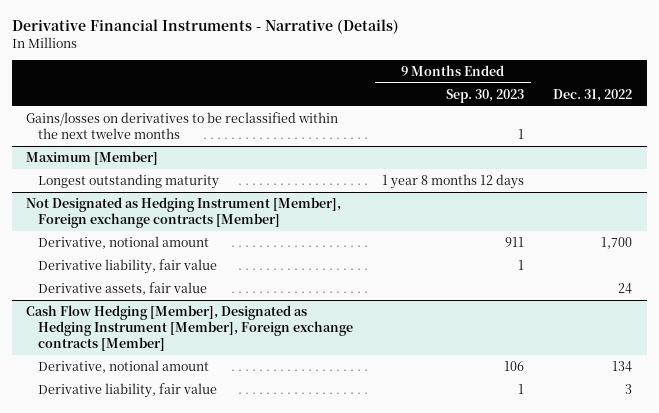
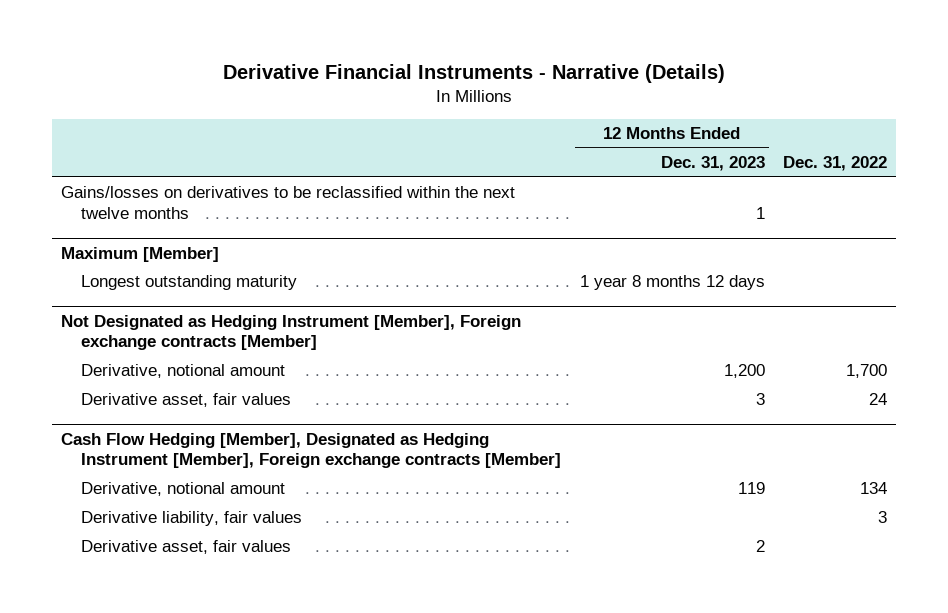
- | 9 Months Ended Sep. 30, 2023 | Dec. 31, 2022
+ | 12 Months Ended Dec. 31, 2023 | Dec. 31, 2022
@ Not Designated as Hedging Instrument [Member], Foreign exchange contracts [Member]
- Derivative liability, fair value | 1 |
- Derivative assets, fair value | | 24
+ Derivative asset, fair values | 3 | 24
@ Cash Flow Hedging [Member], Designated as Hedging Instrument [Member], Foreign exchange contracts [Member]
- Derivative liability, fair value | 1 | 3
+ Derivative liability, fair values | | 3
+ Derivative asset, fair values | 2 |

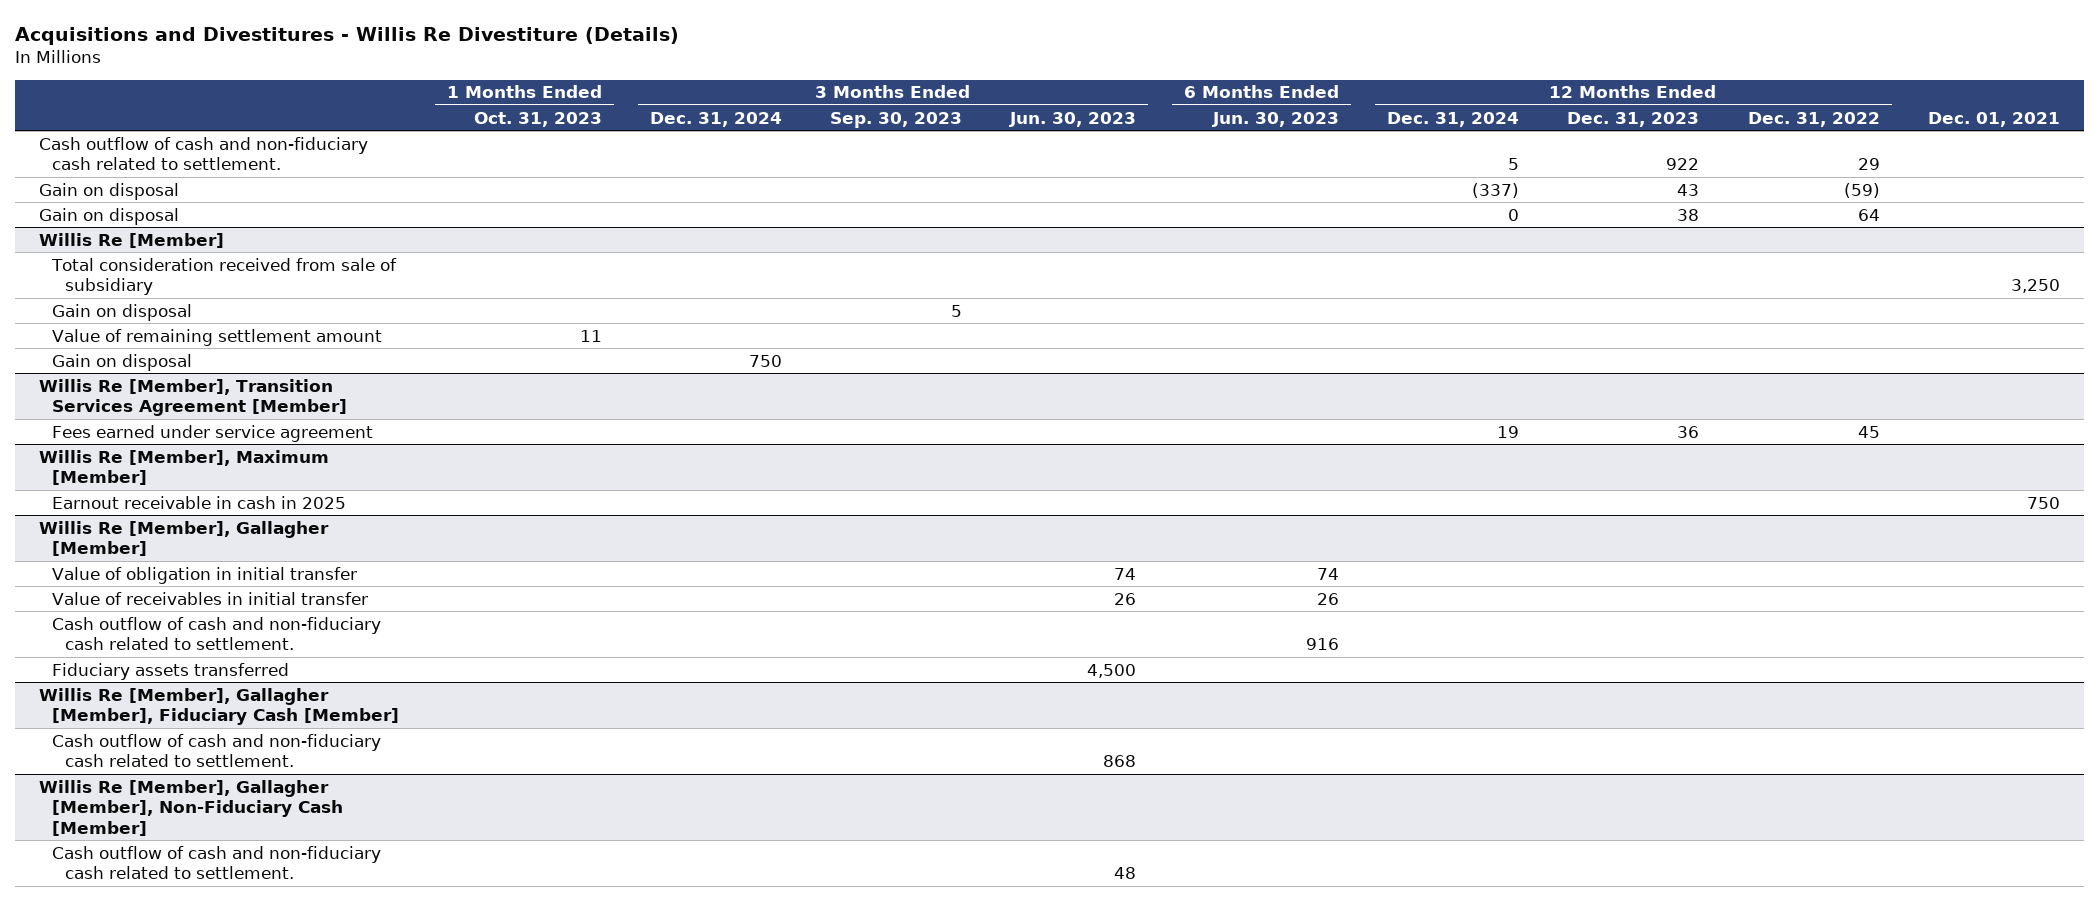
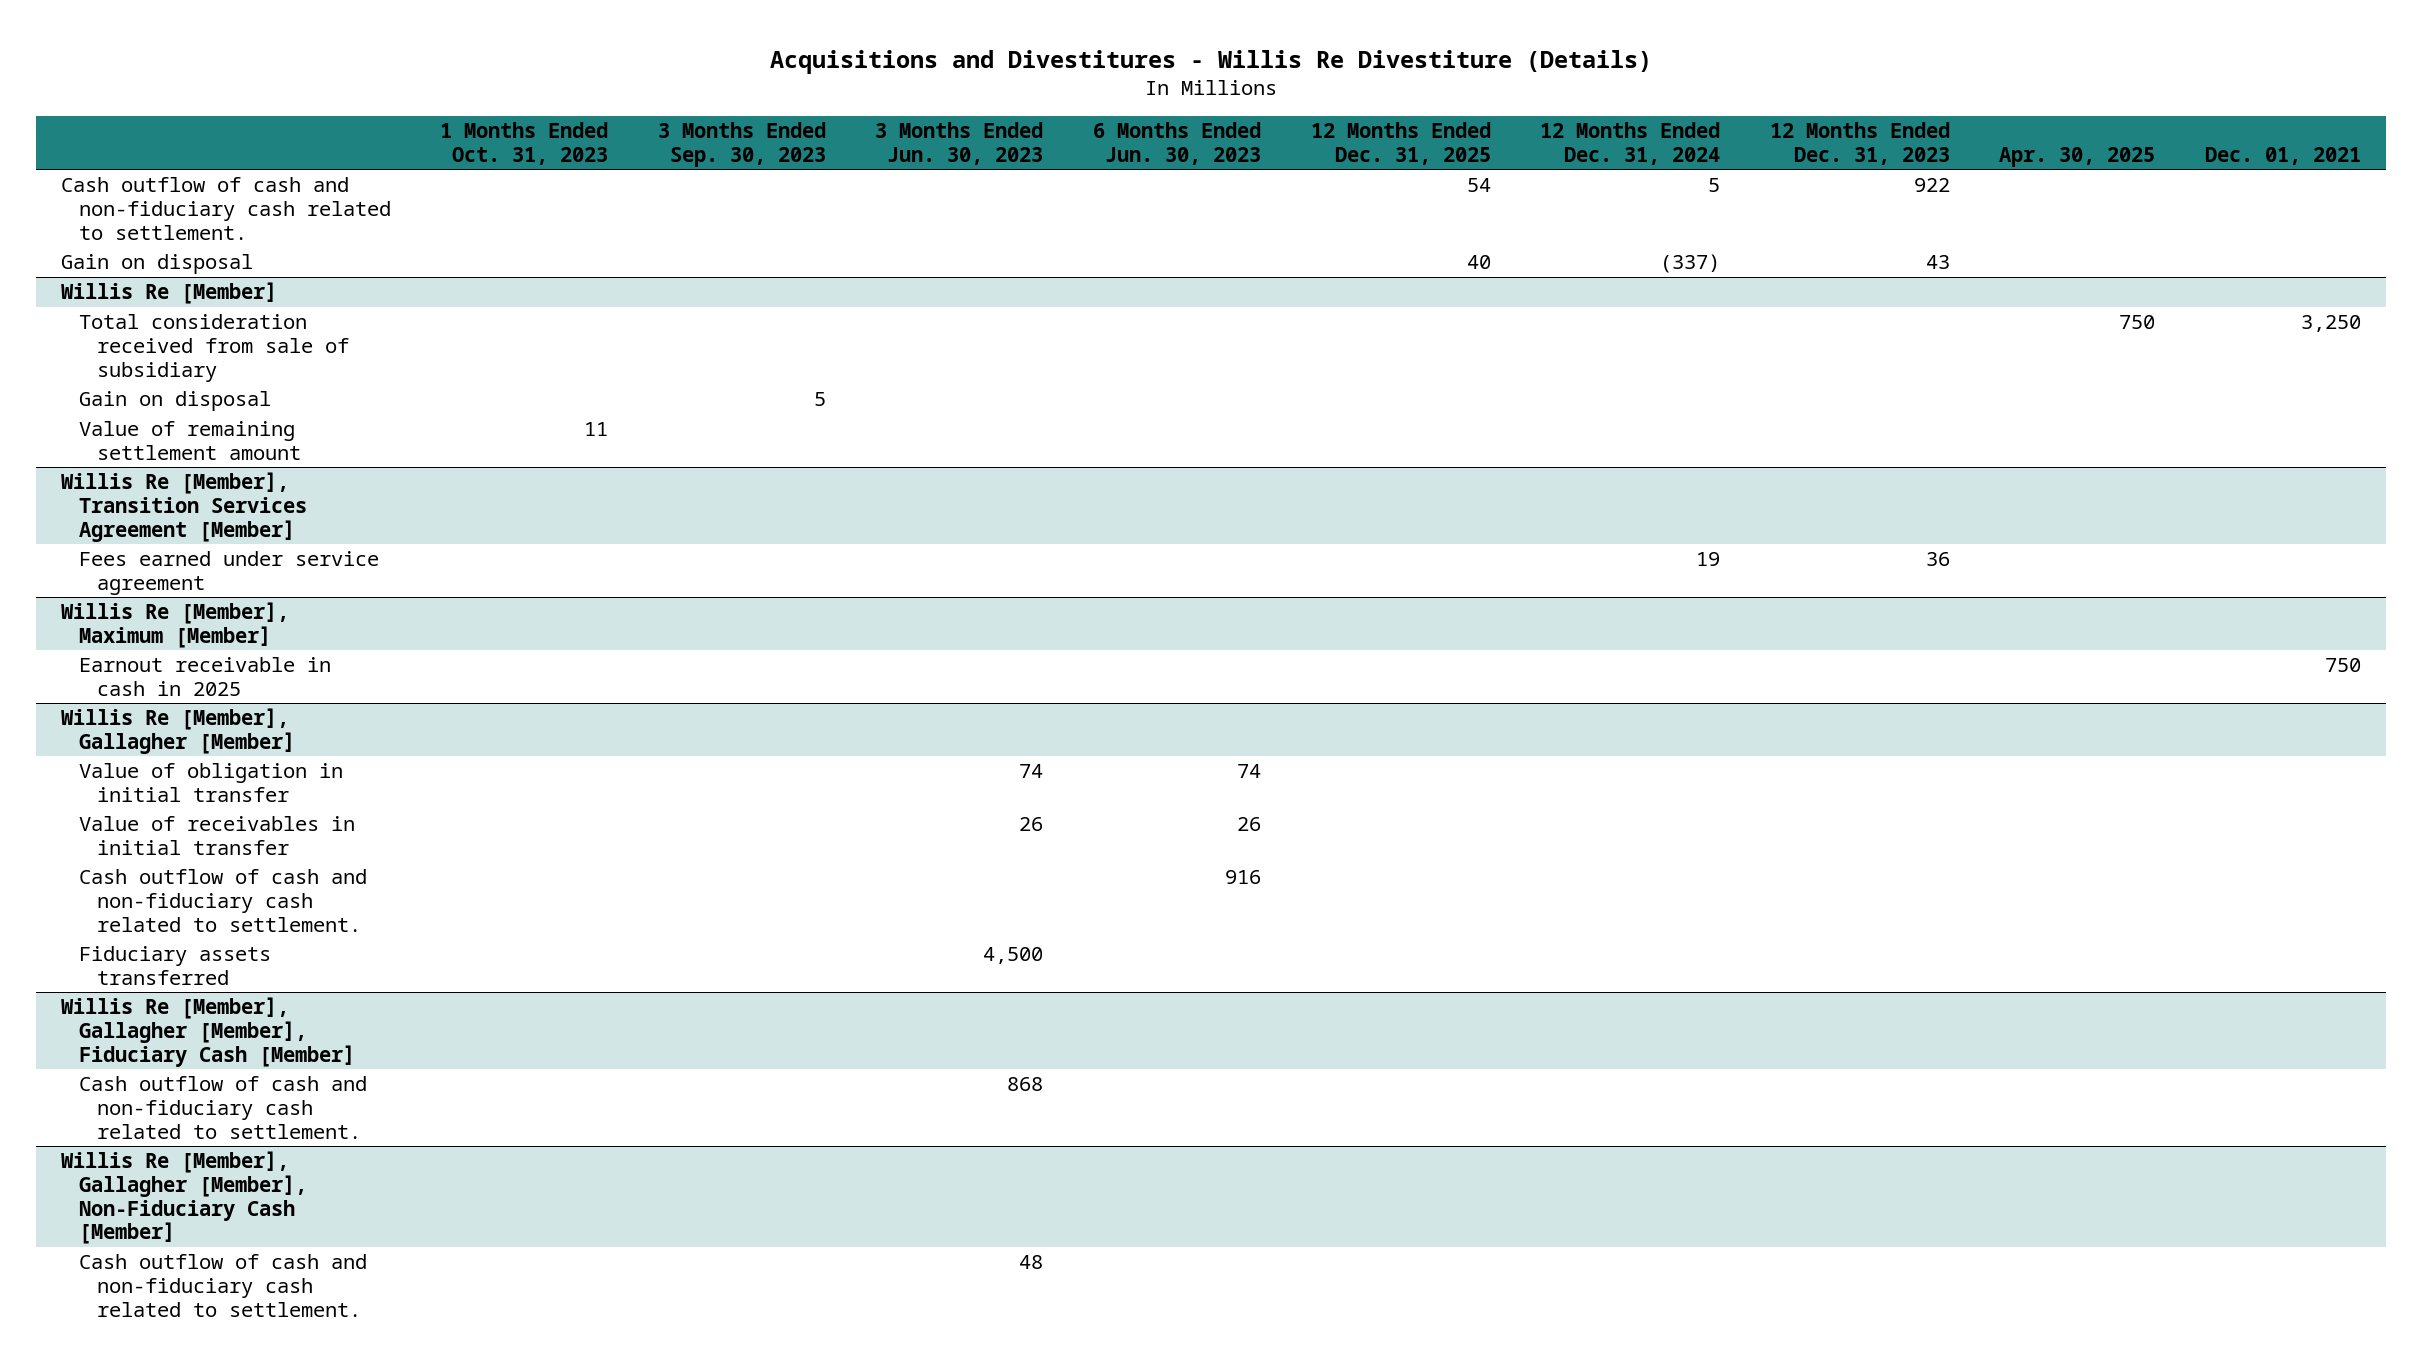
- | 1 Months Ended Oct. 31, 2023 | 3 Months Ended Dec. 31, 2024 | 3 Months Ended Sep. 30, 2023 | 3 Months Ended Jun. 30, 2023 | 6 Months Ended Jun. 30, 2023 | 12 Months Ended Dec. 31, 2024 | 12 Months Ended Dec. 31, 2023 | 12 Months Ended Dec. 31, 2022 | Dec. 01, 2021
+ | 1 Months Ended Oct. 31, 2023 | 3 Months Ended Sep. 30, 2023 | 3 Months Ended Jun. 30, 2023 | 6 Months Ended Jun. 30, 2023 | 12 Months Ended Dec. 31, 2025 | 12 Months Ended Dec. 31, 2024 | 12 Months Ended Dec. 31, 2023 | Apr. 30, 2025 | Dec. 01, 2021
- Gain on disposal | | | | | | 0 | 38 | 64 |
@ Willis Re [Member]
- Gain on disposal | | 750 | | | | | | |

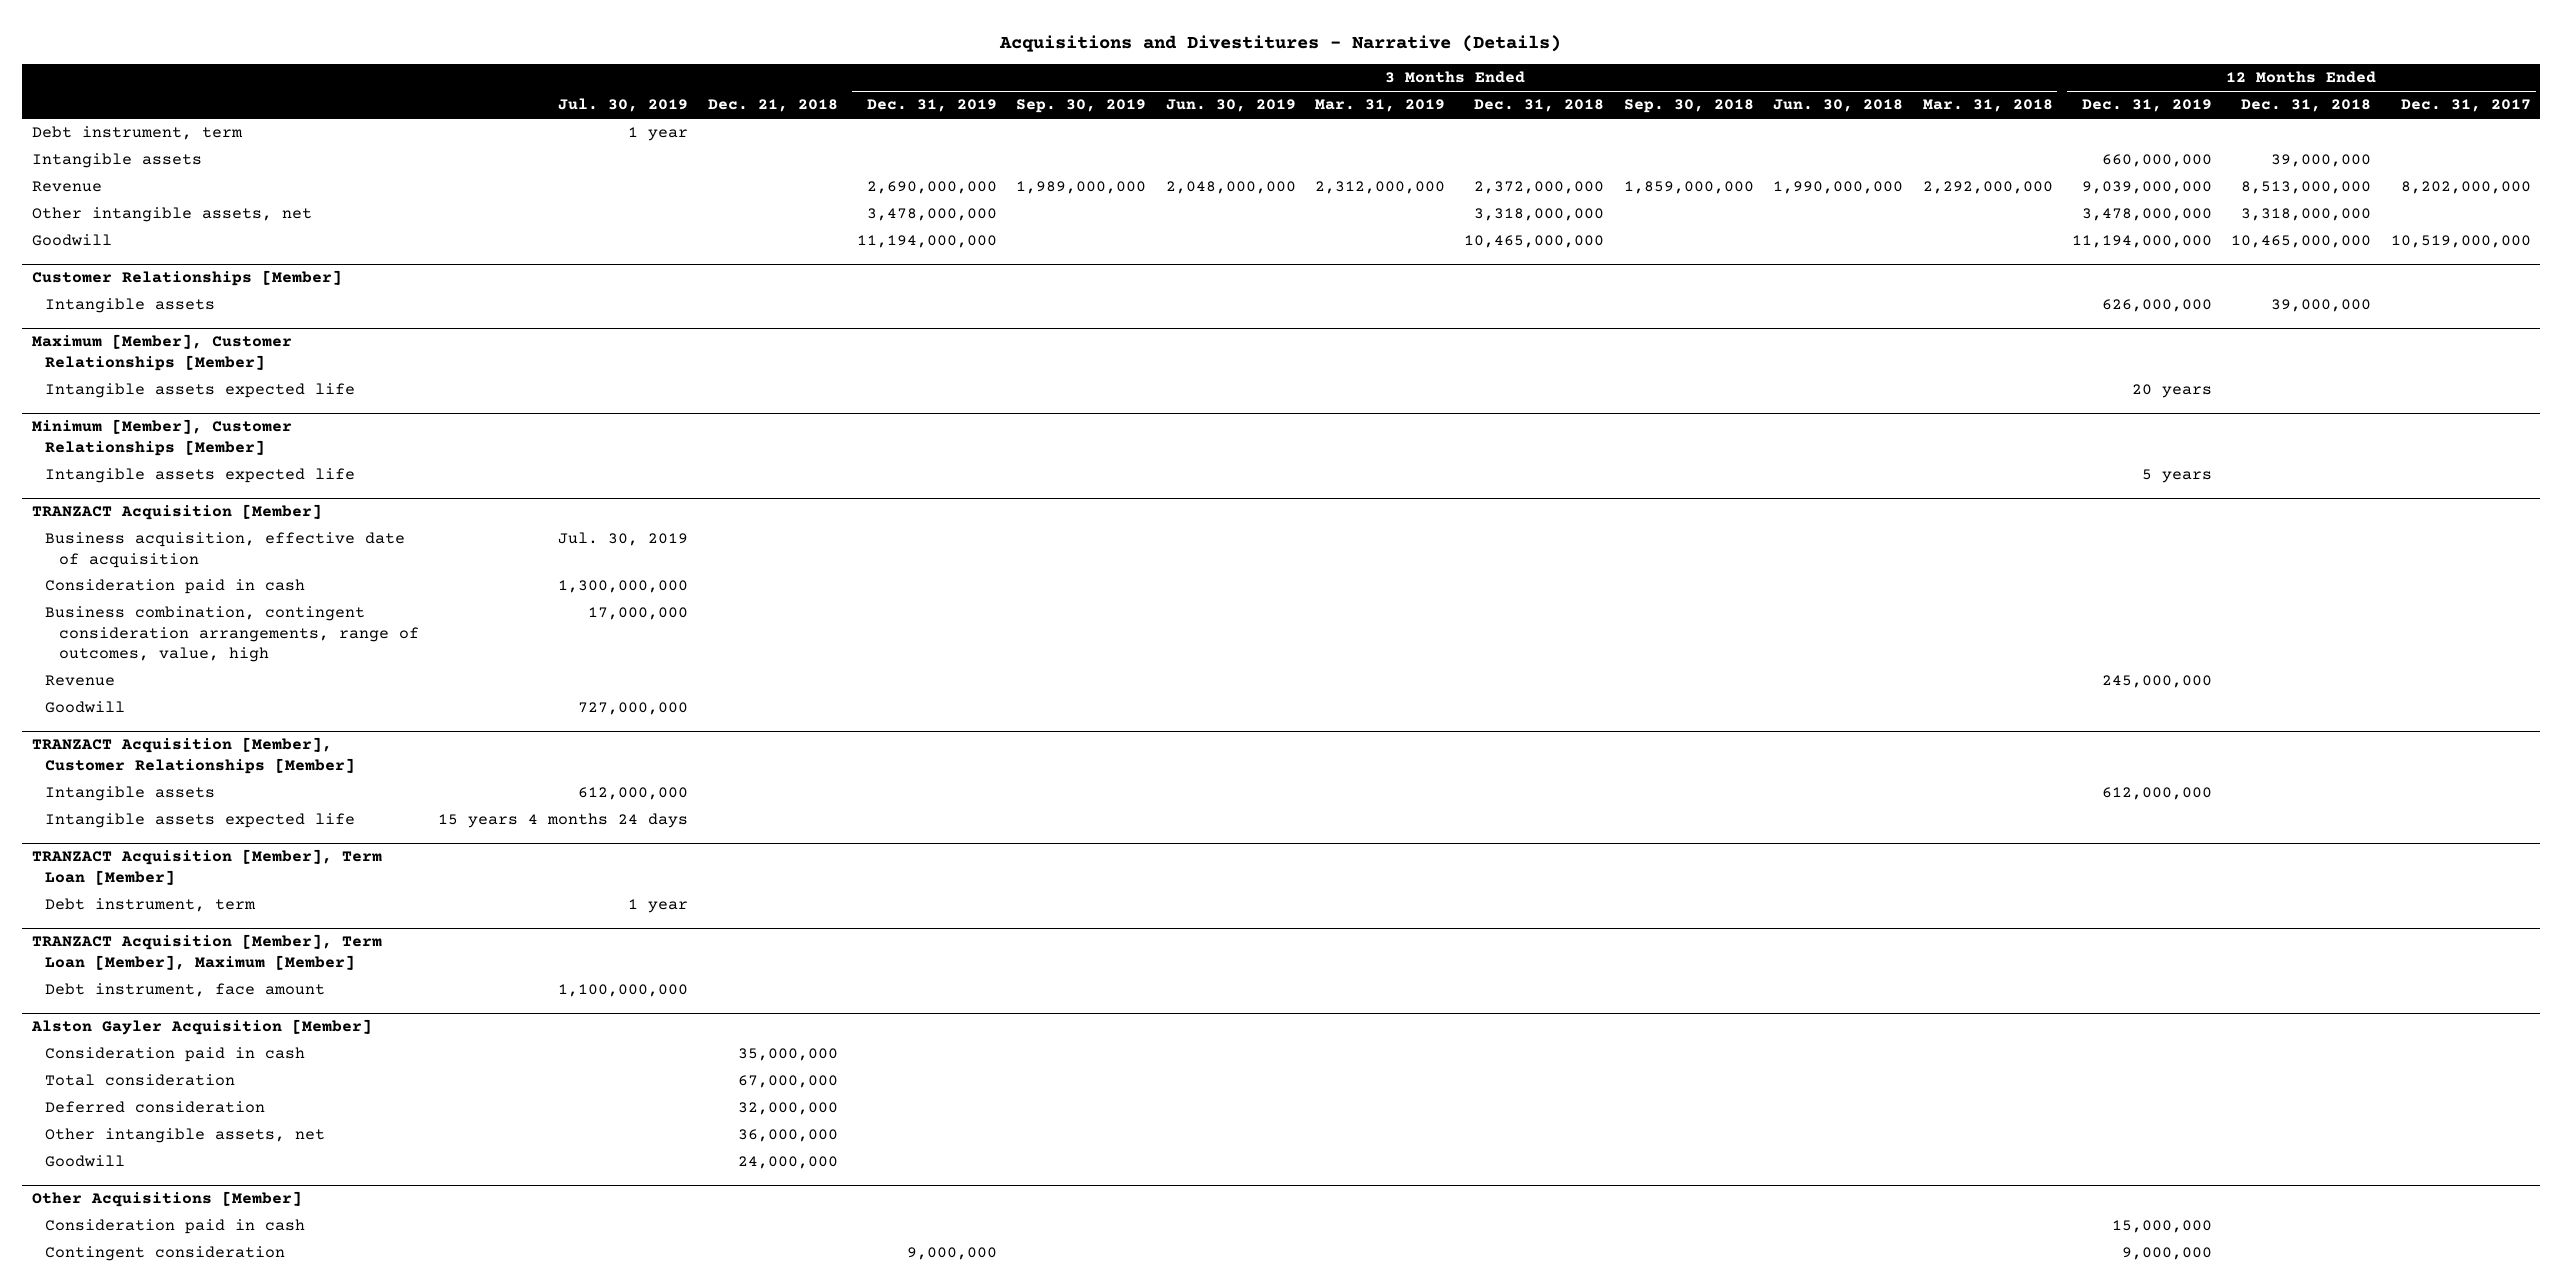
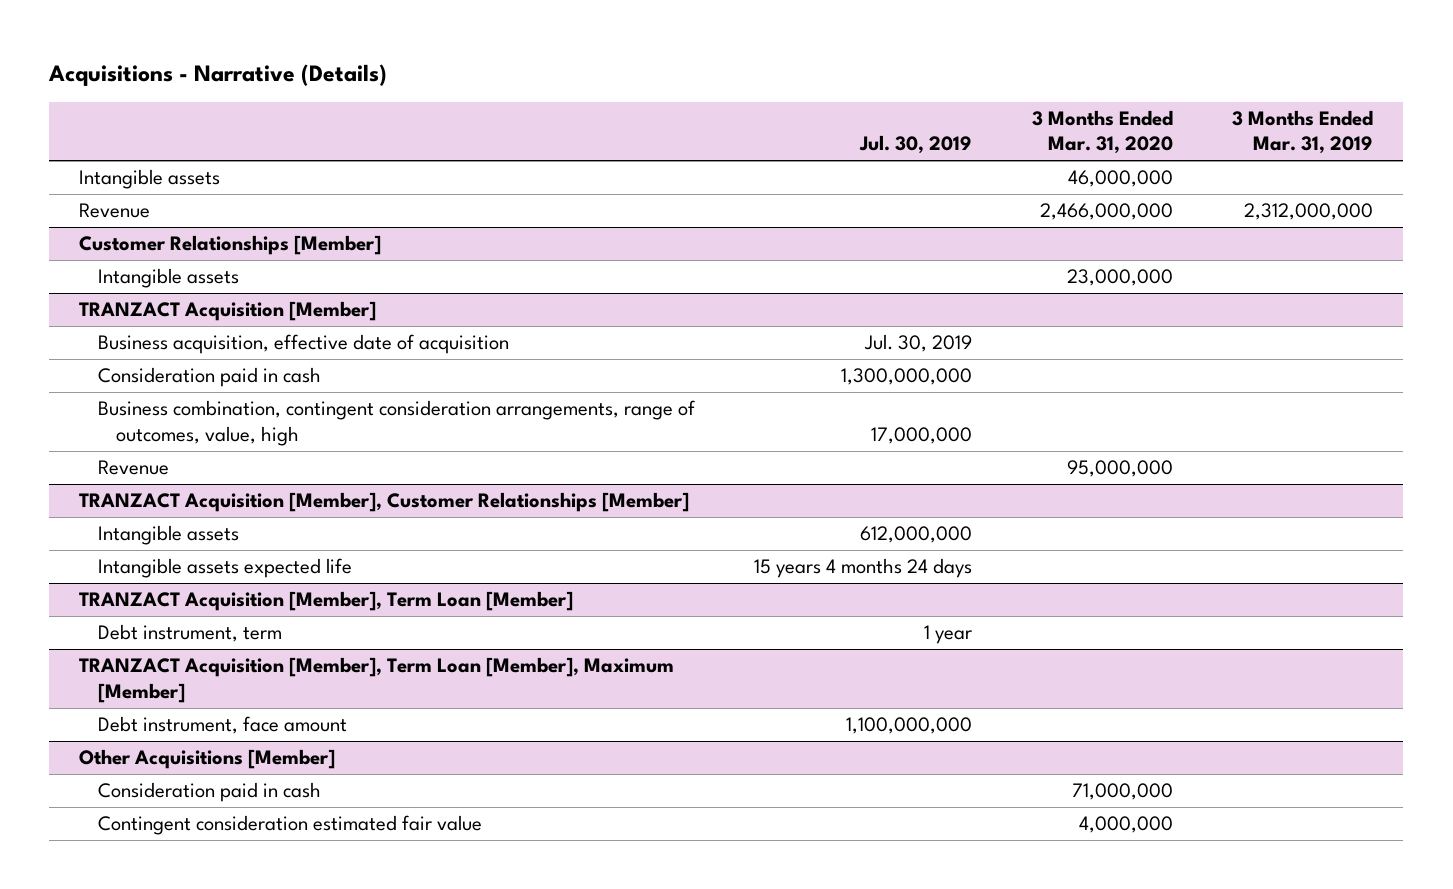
- Acquisitions and Divestitures - Narrative (Details)
+ Acquisitions - Narrative (Details)
- | Jul. 30, 2019 | Dec. 21, 2018 | 3 Months Ended Dec. 31, 2019 | 3 Months Ended Sep. 30, 2019 | 3 Months Ended Jun. 30, 2019 | 3 Months Ended Mar. 31, 2019 | 3 Months Ended Dec. 31, 2018 | 3 Months Ended Sep. 30, 2018 | 3 Months Ended Jun. 30, 2018 | 3 Months Ended Mar. 31, 2018 | 12 Months Ended Dec. 31, 2019 | 12 Months Ended Dec. 31, 2018 | 12 Months Ended Dec. 31, 2017
+ | Jul. 30, 2019 | 3 Months Ended Mar. 31, 2020 | 3 Months Ended Mar. 31, 2019
- Debt instrument, term | 1 year | | | | | | | | | | | |
- Other intangible assets, net | | | 3,478,000,000 | | | | 3,318,000,000 | | | | 3,478,000,000 | 3,318,000,000 |
- Goodwill | | | 11,194,000,000 | | | | 10,465,000,000 | | | | 11,194,000,000 | 10,465,000,000 | 10,519,000,000
- Maximum [Member], Customer Relationships [Member]
- Intangible assets expected life | | | | | | | | | | | 20 years | |
- Minimum [Member], Customer Relationships [Member]
- Intangible assets expected life | | | | | | | | | | | 5 years | |
@ TRANZACT Acquisition [Member]
- Goodwill | 727,000,000 | | | | | | | | | | | |
- Alston Gayler Acquisition [Member]
- Consideration paid in cash | | 35,000,000 | | | | | | | | | | |
- Total consideration | | 67,000,000 | | | | | | | | | | |
- Deferred consideration | | 32,000,000 | | | | | | | | | | |
- Other intangible assets, net | | 36,000,000 | | | | | | | | | | |
- Goodwill | | 24,000,000 | | | | | | | | | | |
@ Other Acquisitions [Member]
- Contingent consideration | | | 9,000,000 | | | | | | | | 9,000,000 | |
+ Contingent consideration estimated fair value | | 4,000,000 |

